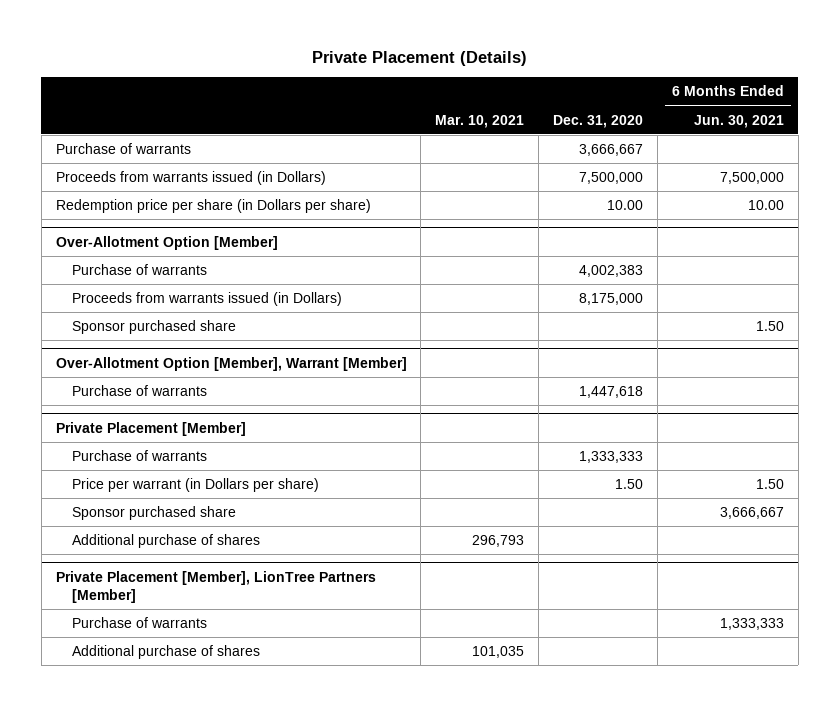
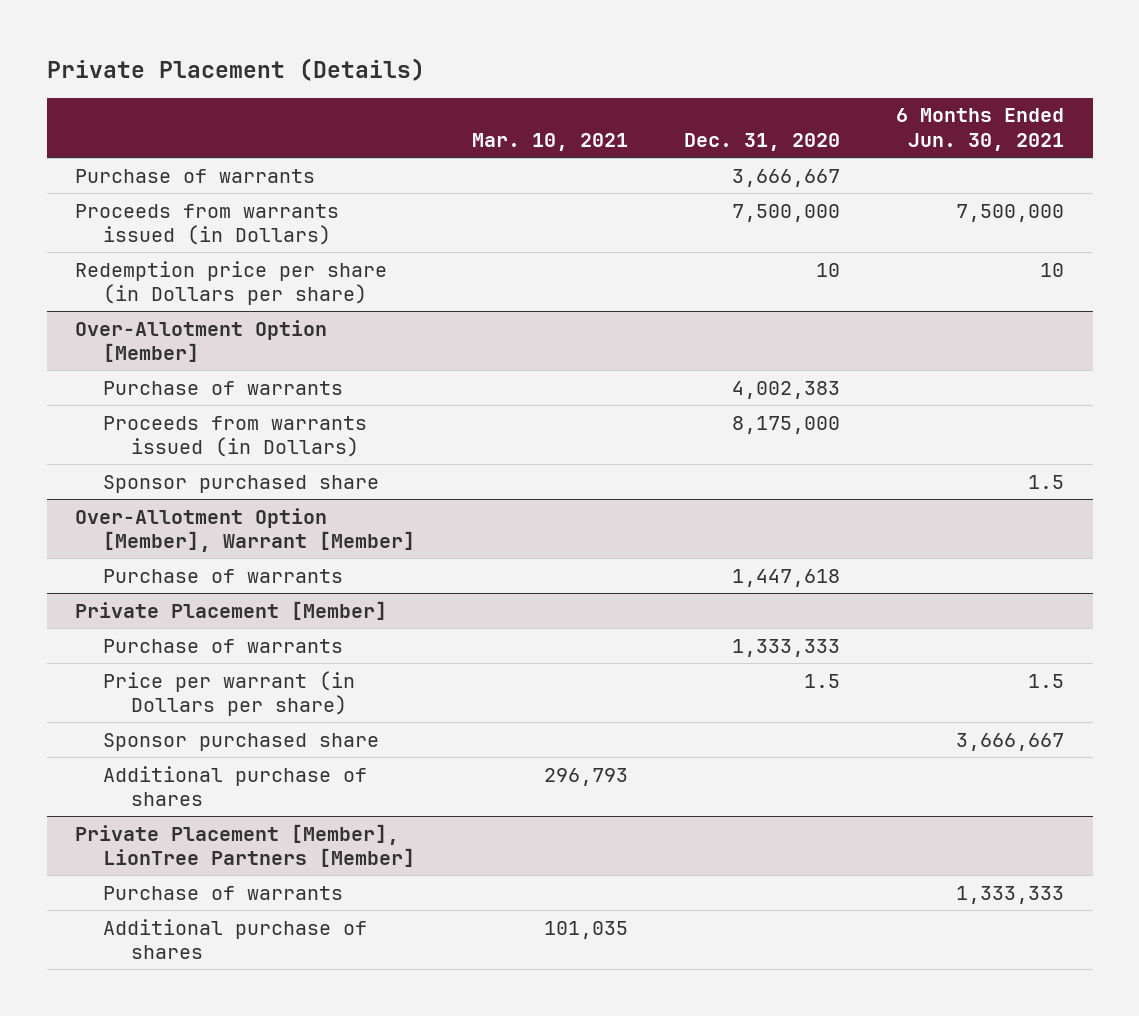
- Redemption price per share (in Dollars per share) | | 10.00 | 10.00
+ Redemption price per share (in Dollars per share) | | 10 | 10
@ Over-Allotment Option [Member]
- Sponsor purchased share | | | 1.50
+ Sponsor purchased share | | | 1.5
@ Private Placement [Member]
- Price per warrant (in Dollars per share) | | 1.50 | 1.50
+ Price per warrant (in Dollars per share) | | 1.5 | 1.5

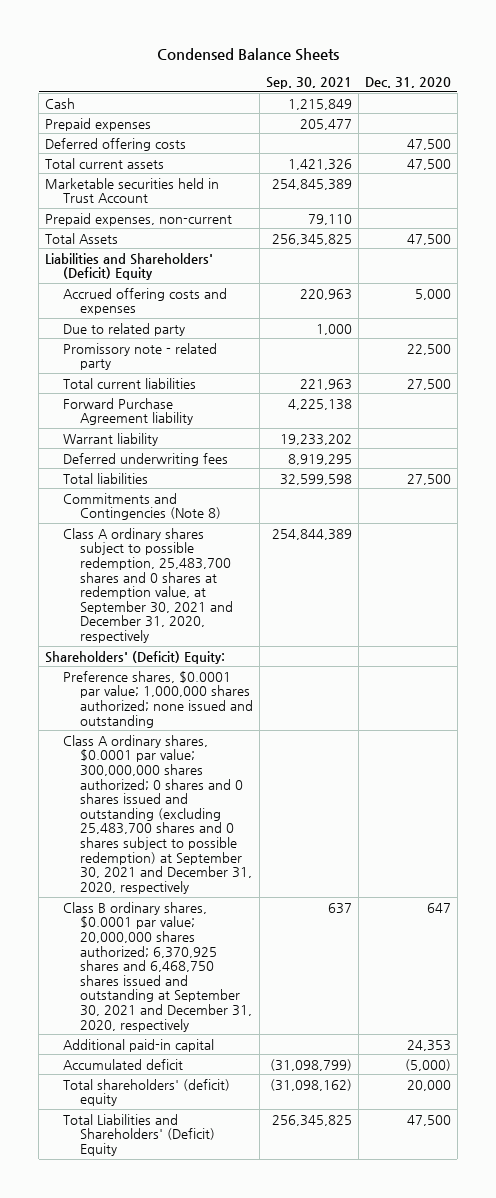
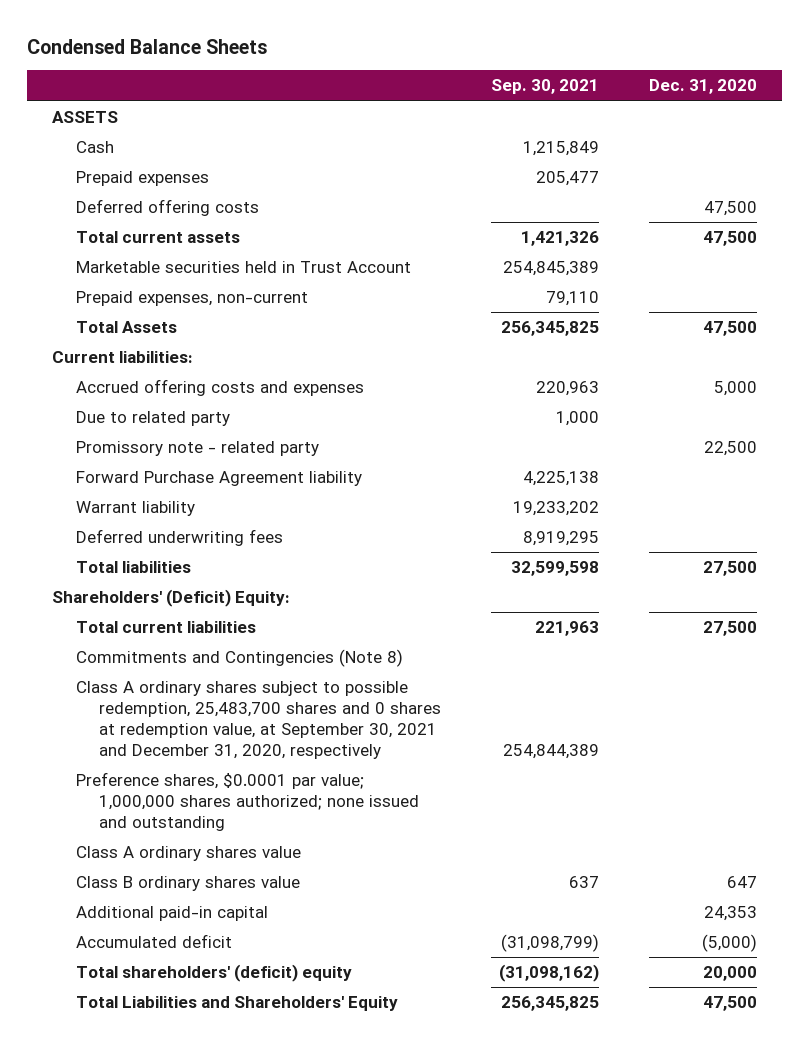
+ ASSETS
- Liabilities and Shareholders' (Deficit) Equity
+ Current liabilities:
moved up: Shareholders' (Deficit) Equity:
moved down: Total current liabilities | 221,963 | 27,500
- Class A ordinary shares, $0.0001 par value; 300,000,000 shares authorized; 0 shares and 0 shares issued and outstanding (excluding 25,483,700 shares and 0 shares subject to possible redemption) at September 30, 2021 and December 31, 2020, respectively
- Class B ordinary shares, $0.0001 par value; 20,000,000 shares authorized; 6,370,925 shares and 6,468,750 shares issued and outstanding at September 30, 2021 and December 31, 2020, respectively | 637 | 647
+ Class A ordinary shares value
+ Class B ordinary shares value | 637 | 647
- Total Liabilities and Shareholders' (Deficit) Equity | 256,345,825 | 47,500
+ Total Liabilities and Shareholders' Equity | 256,345,825 | 47,500

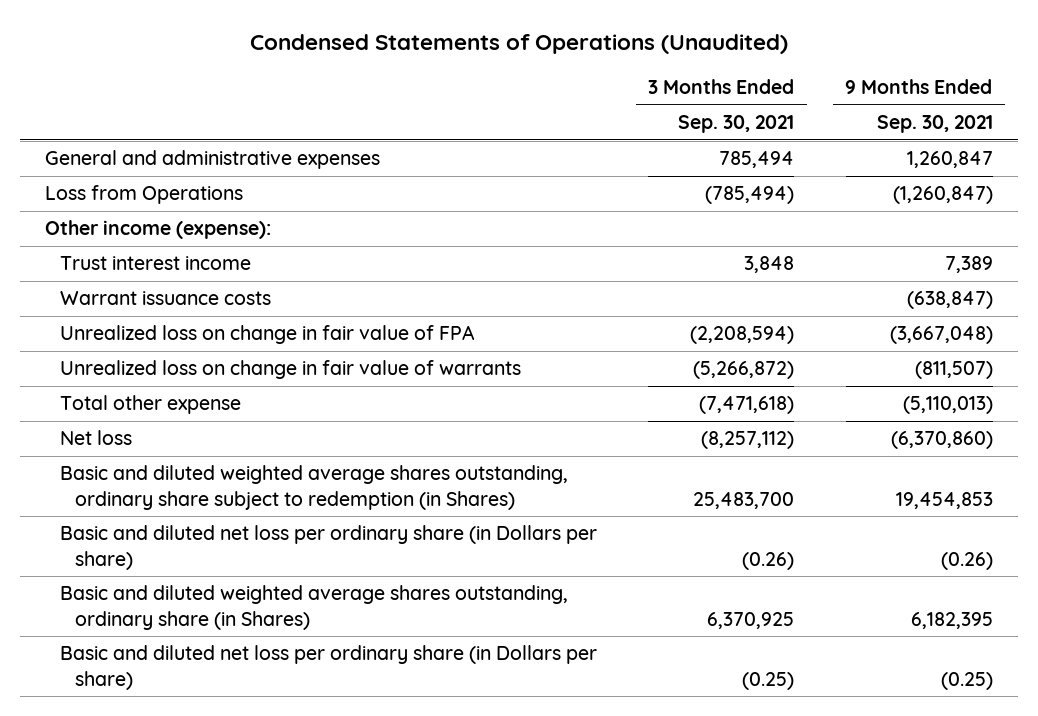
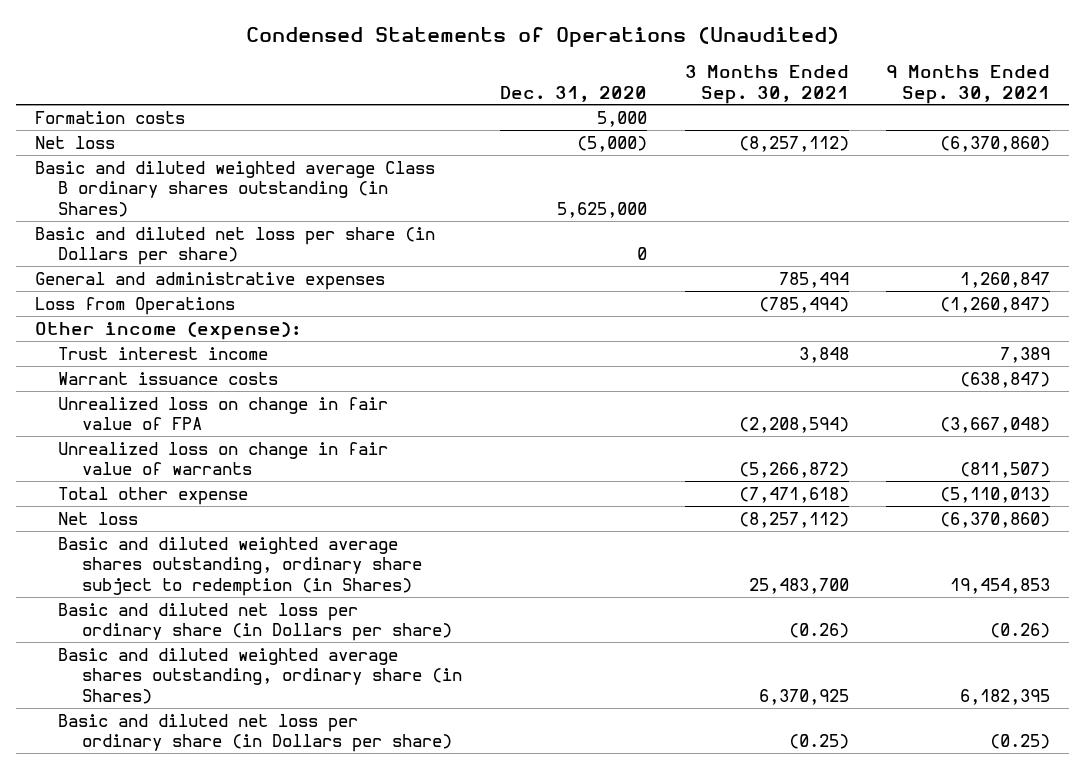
- | 3 Months Ended Sep. 30, 2021 | 9 Months Ended Sep. 30, 2021
+ | Dec. 31, 2020 | 3 Months Ended Sep. 30, 2021 | 9 Months Ended Sep. 30, 2021
+ Formation costs | 5,000 | |
+ Net loss | (5,000) | (8,257,112) | (6,370,860)
+ Basic and diluted weighted average Class B ordinary shares outstanding (in Shares) | 5,625,000 | |
+ Basic and diluted net loss per share (in Dollars per share) | 0 | |

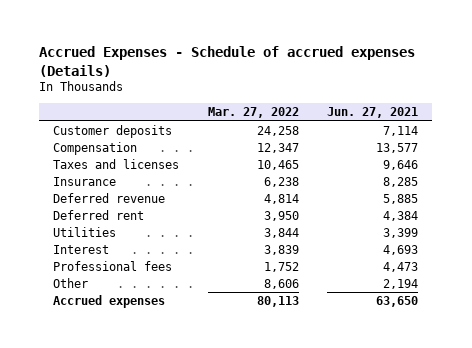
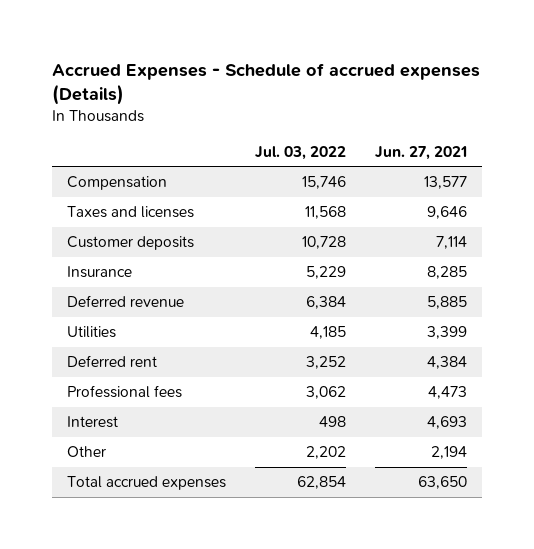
- | Mar. 27, 2022 | Jun. 27, 2021
+ | Jul. 03, 2022 | Jun. 27, 2021
moved down: Customer deposits | 10,728 | 7,114
moved down: Deferred rent | 3,252 | 4,384
moved down: Interest | 498 | 4,693
- Accrued expenses | 80,113 | 63,650
+ Total accrued expenses | 62,854 | 63,650

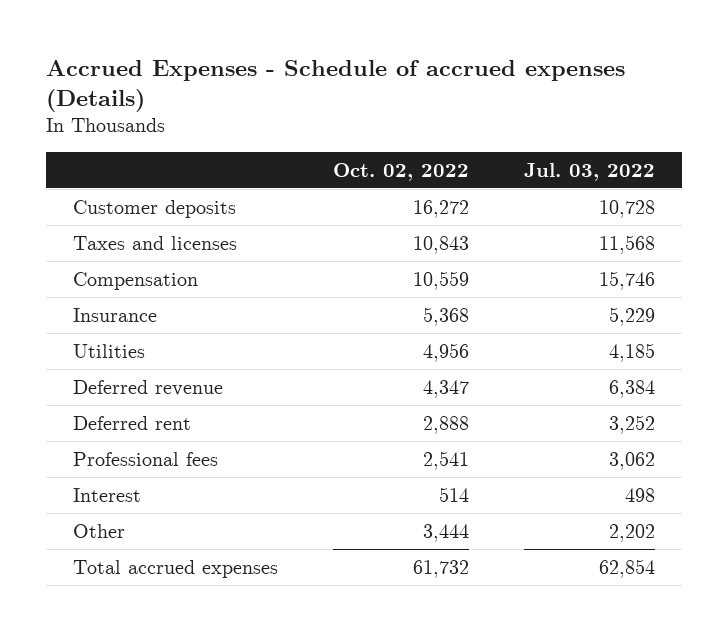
- | Jul. 03, 2022 | Jun. 27, 2021
+ | Oct. 02, 2022 | Jul. 03, 2022
moved down: Taxes and licenses | 10,843 | 11,568
moved down: Compensation | 10,559 | 15,746
moved down: Deferred revenue | 4,347 | 6,384

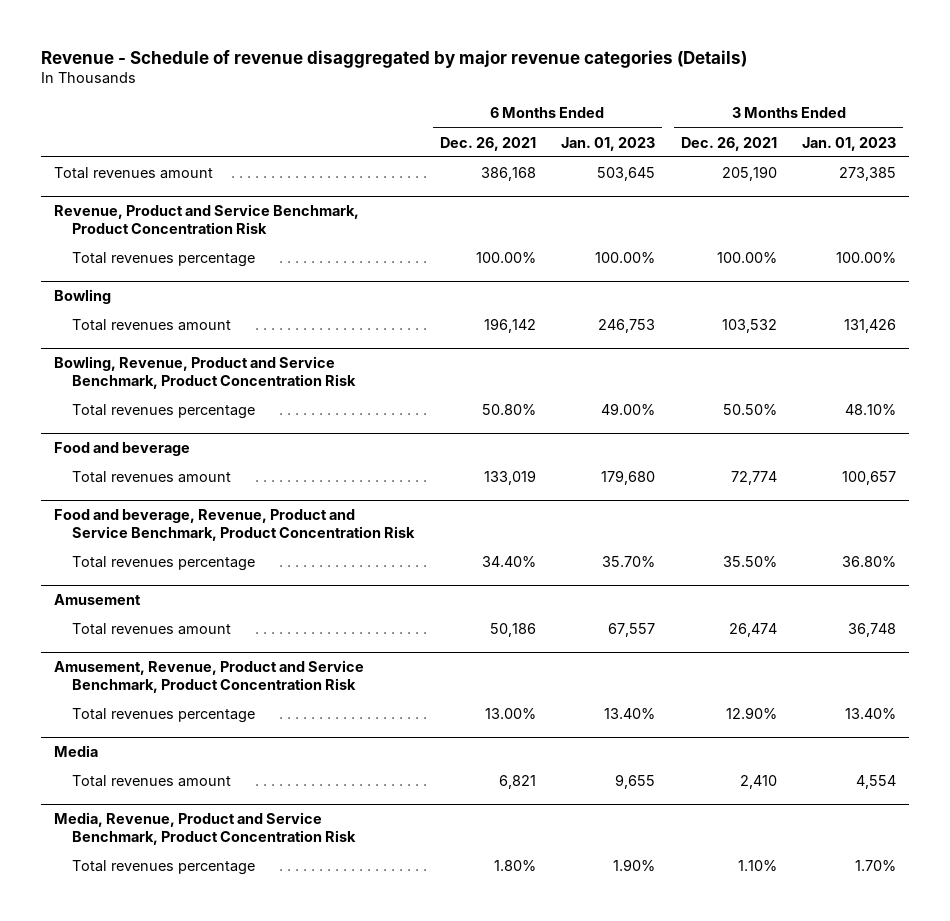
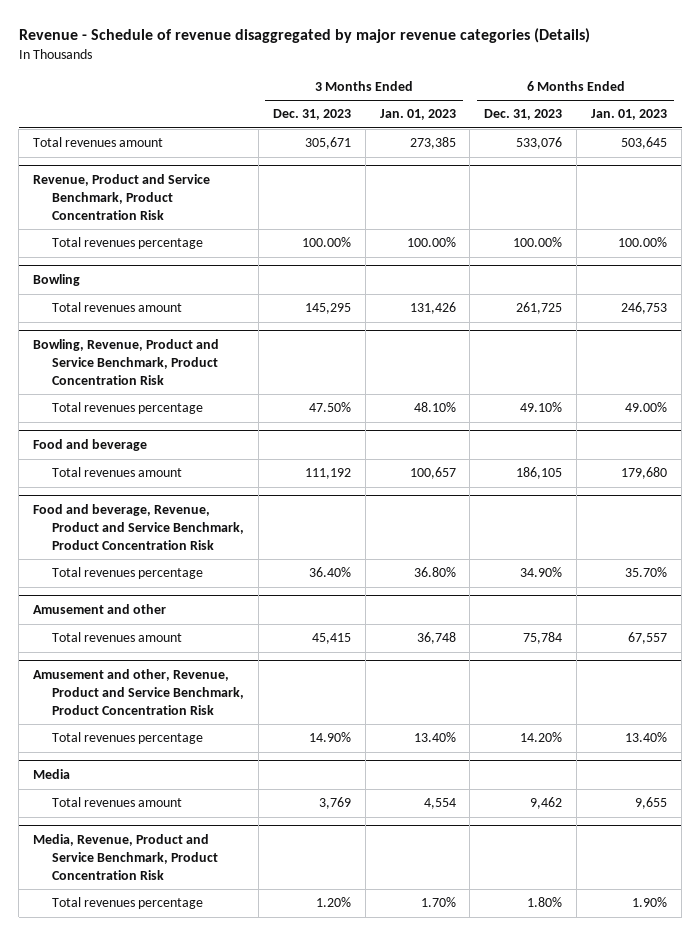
- | 6 Months Ended Dec. 26, 2021 | 6 Months Ended Jan. 01, 2023 | 3 Months Ended Dec. 26, 2021 | 3 Months Ended Jan. 01, 2023
+ | 3 Months Ended Dec. 31, 2023 | 3 Months Ended Jan. 01, 2023 | 6 Months Ended Dec. 31, 2023 | 6 Months Ended Jan. 01, 2023
- Amusement
+ Amusement and other
- Amusement, Revenue, Product and Service Benchmark, Product Concentration Risk
+ Amusement and other, Revenue, Product and Service Benchmark, Product Concentration Risk

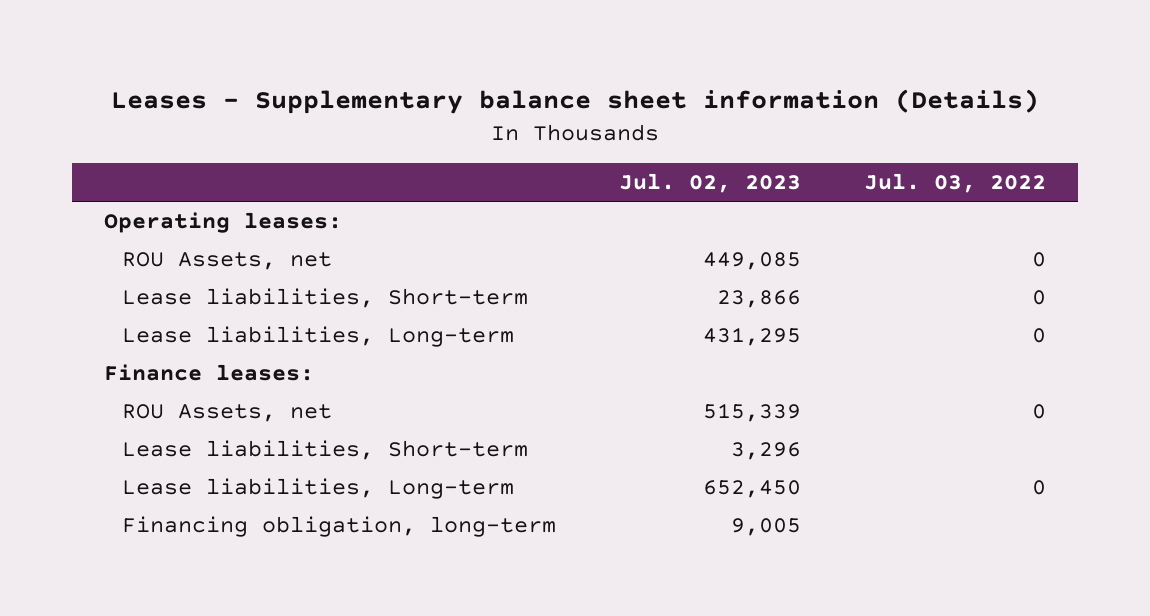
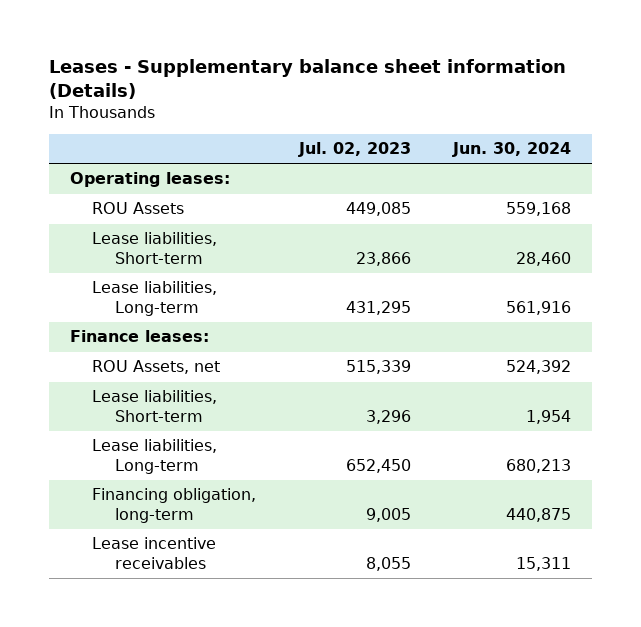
- | Jul. 02, 2023 | Jul. 03, 2022
+ | Jul. 02, 2023 | Jun. 30, 2024
- ROU Assets, net | 449,085 | 0
+ ROU Assets | 449,085 | 559,168
+ Lease incentive receivables | 8,055 | 15,311

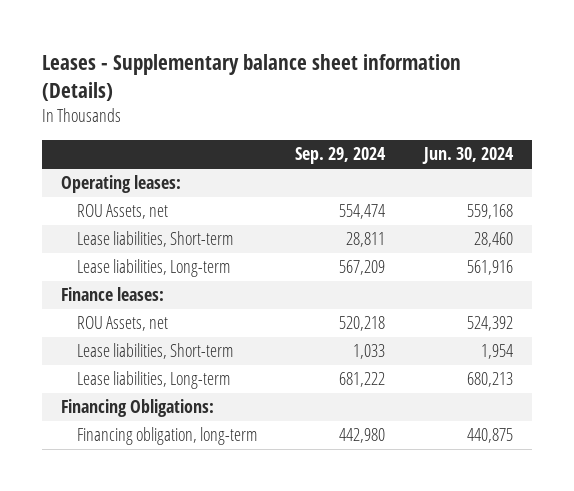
- | Jul. 02, 2023 | Jun. 30, 2024
+ | Sep. 29, 2024 | Jun. 30, 2024
- ROU Assets | 449,085 | 559,168
+ ROU Assets, net | 554,474 | 559,168
+ Financing Obligations:
- Lease incentive receivables | 8,055 | 15,311

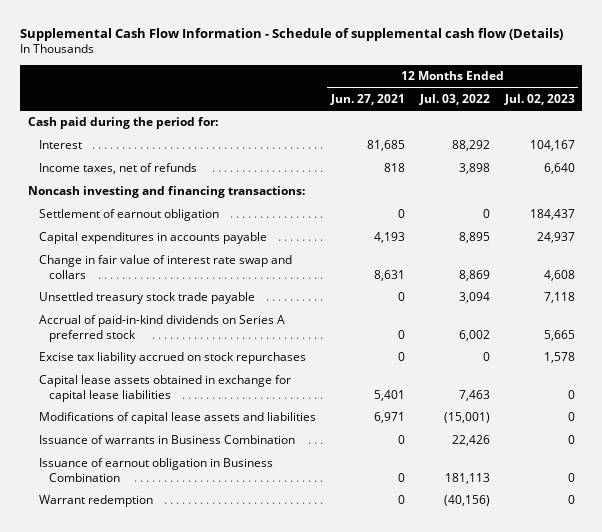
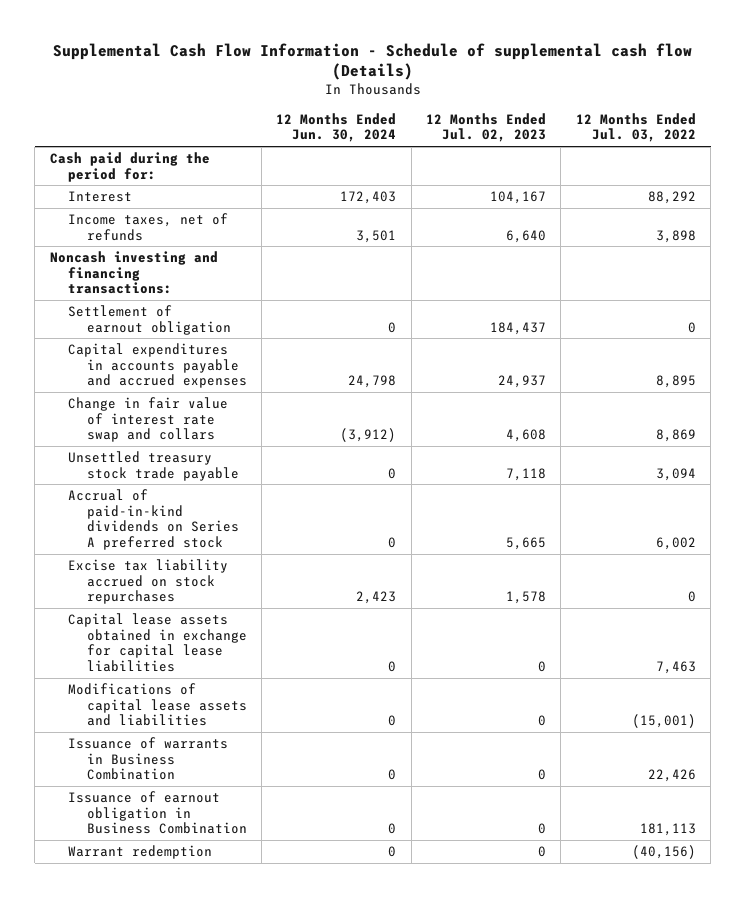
- | 12 Months Ended Jun. 27, 2021 | 12 Months Ended Jul. 03, 2022 | 12 Months Ended Jul. 02, 2023
+ | 12 Months Ended Jun. 30, 2024 | 12 Months Ended Jul. 02, 2023 | 12 Months Ended Jul. 03, 2022
- Capital expenditures in accounts payable | 4,193 | 8,895 | 24,937
+ Capital expenditures in accounts payable and accrued expenses | 24,798 | 24,937 | 8,895

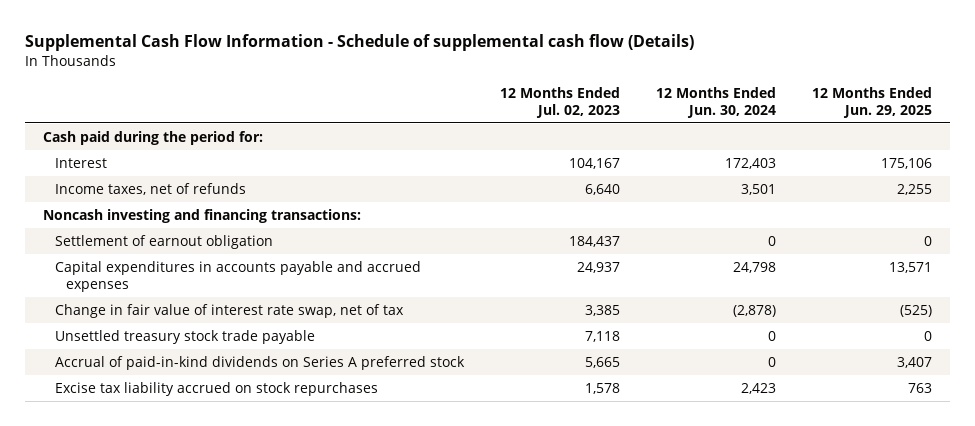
- | 12 Months Ended Jun. 30, 2024 | 12 Months Ended Jul. 02, 2023 | 12 Months Ended Jul. 03, 2022
+ | 12 Months Ended Jul. 02, 2023 | 12 Months Ended Jun. 30, 2024 | 12 Months Ended Jun. 29, 2025
- Change in fair value of interest rate swap and collars | (3,912) | 4,608 | 8,869
+ Change in fair value of interest rate swap, net of tax | 3,385 | (2,878) | (525)
- Capital lease assets obtained in exchange for capital lease liabilities | 0 | 0 | 7,463
- Modifications of capital lease assets and liabilities | 0 | 0 | (15,001)
- Issuance of warrants in Business Combination | 0 | 0 | 22,426
- Issuance of earnout obligation in Business Combination | 0 | 0 | 181,113
- Warrant redemption | 0 | 0 | (40,156)

